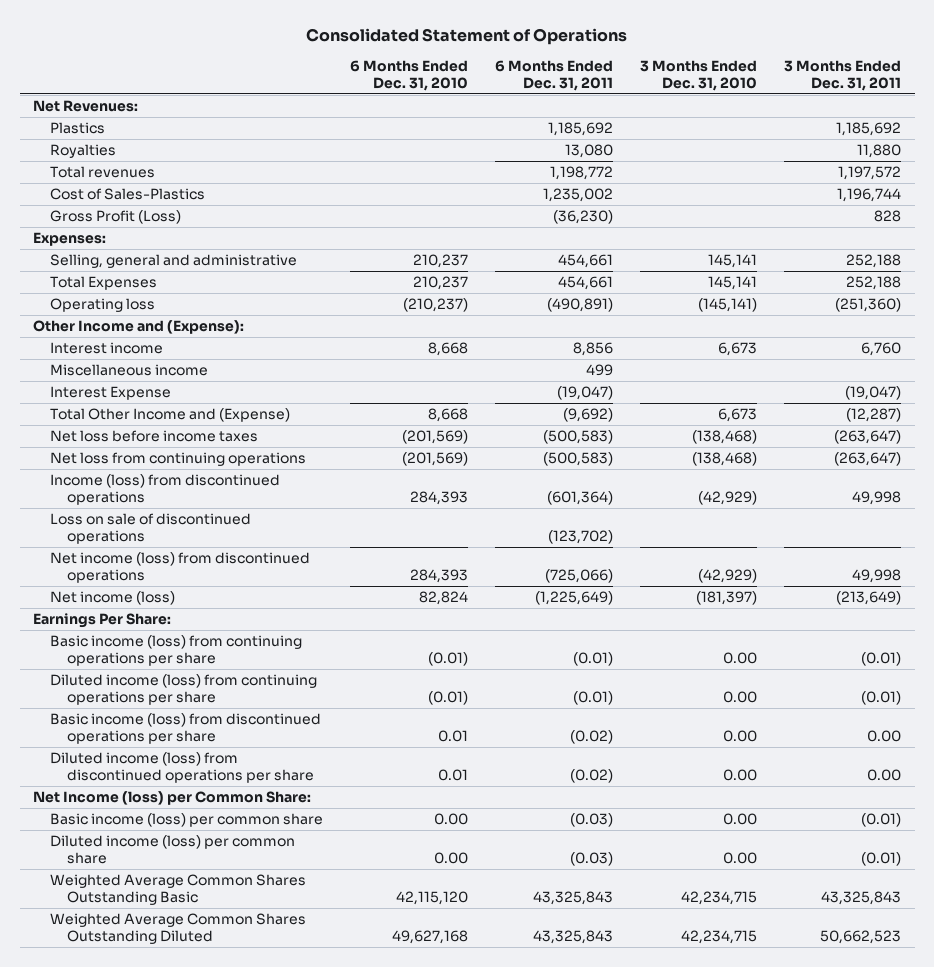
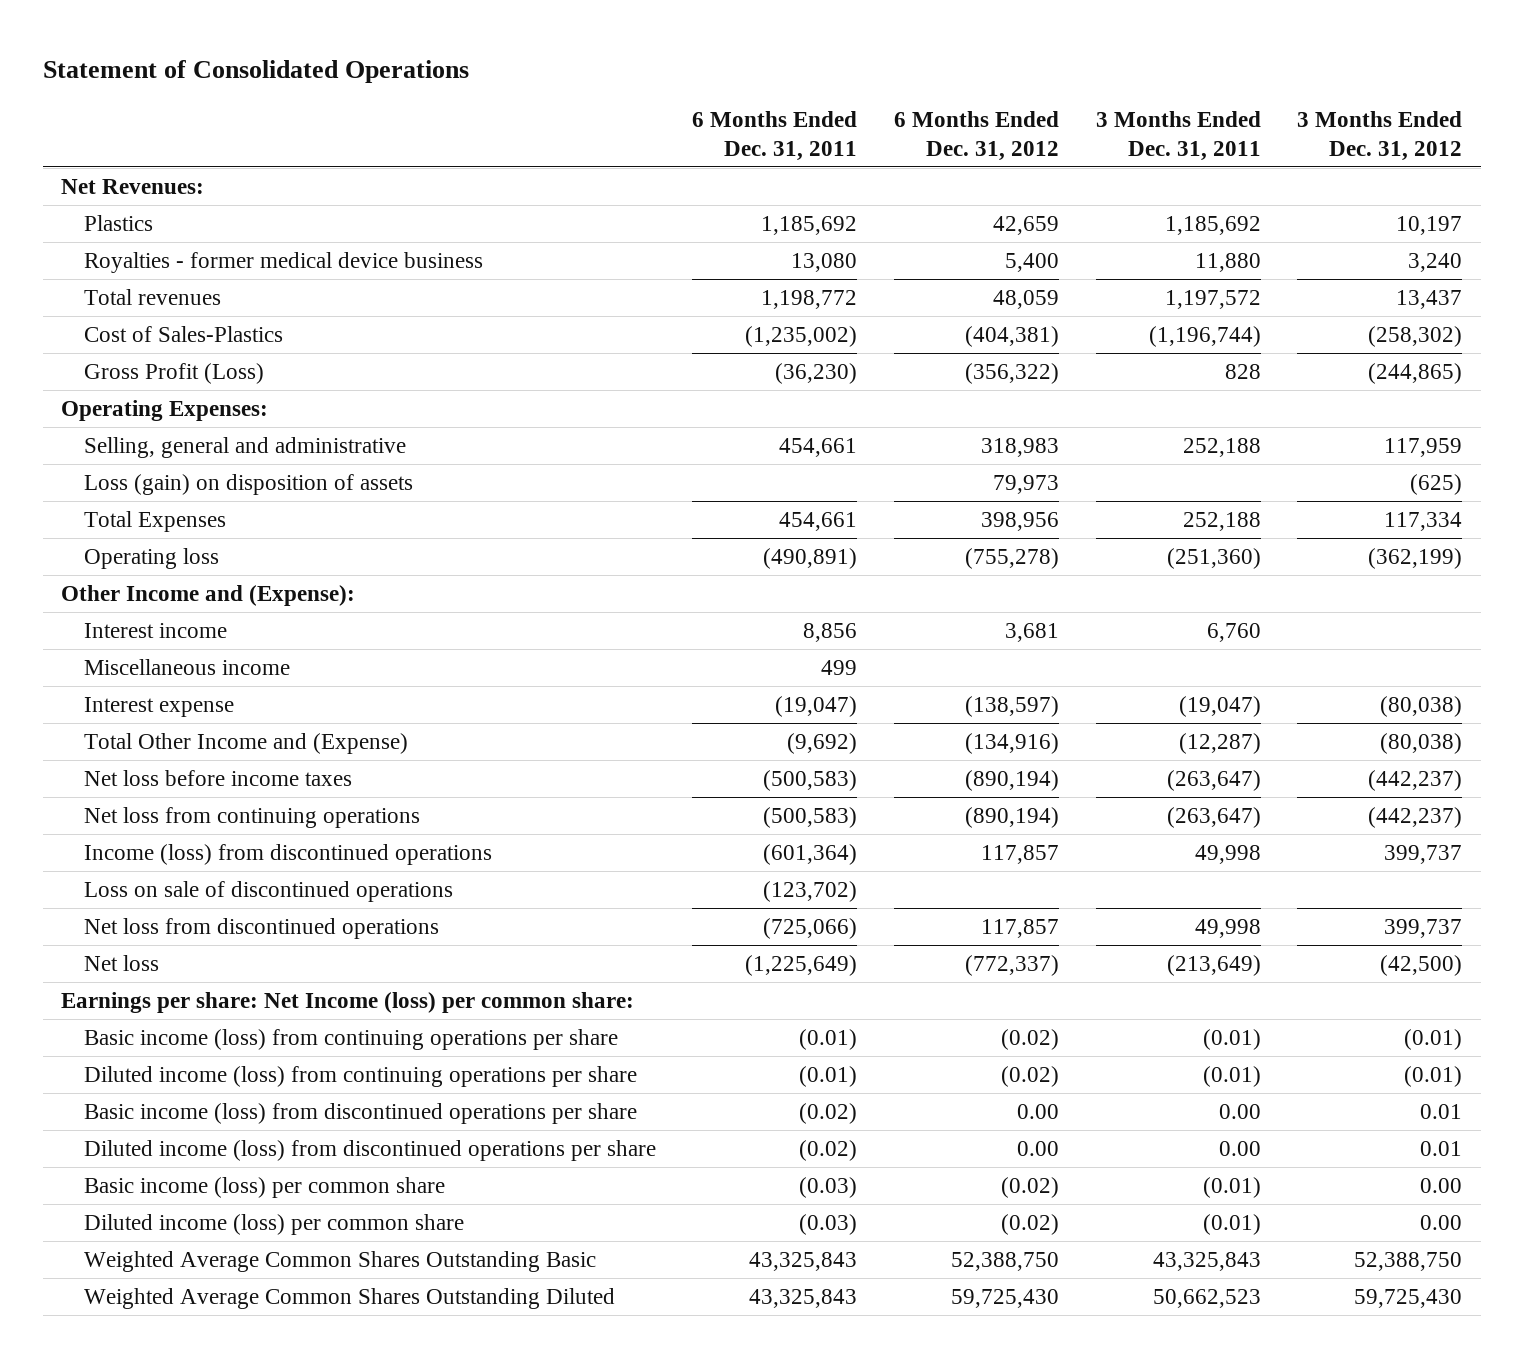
- Consolidated Statement of Operations
+ Statement of Consolidated Operations
- | 6 Months Ended Dec. 31, 2010 | 6 Months Ended Dec. 31, 2011 | 3 Months Ended Dec. 31, 2010 | 3 Months Ended Dec. 31, 2011
+ | 6 Months Ended Dec. 31, 2011 | 6 Months Ended Dec. 31, 2012 | 3 Months Ended Dec. 31, 2011 | 3 Months Ended Dec. 31, 2012
- Royalties | | 13,080 | | 11,880
+ Royalties - former medical device business | 13,080 | 5,400 | 11,880 | 3,240
- Cost of Sales-Plastics | | 1,235,002 | | 1,196,744
+ Cost of Sales-Plastics | (1,235,002) | (404,381) | (1,196,744) | (258,302)
- Expenses:
+ Operating Expenses:
+ Loss (gain) on disposition of assets | | 79,973 | | (625)
- Interest Expense | | (19,047) | | (19,047)
+ Interest expense | (19,047) | (138,597) | (19,047) | (80,038)
- Net income (loss) from discontinued operations | 284,393 | (725,066) | (42,929) | 49,998
- Net income (loss) | 82,824 | (1,225,649) | (181,397) | (213,649)
- Earnings Per Share:
+ Net loss from discontinued operations | (725,066) | 117,857 | 49,998 | 399,737
+ Net loss | (1,225,649) | (772,337) | (213,649) | (42,500)
+ Earnings per share: Net Income (loss) per common share:
- Net Income (loss) per Common Share:

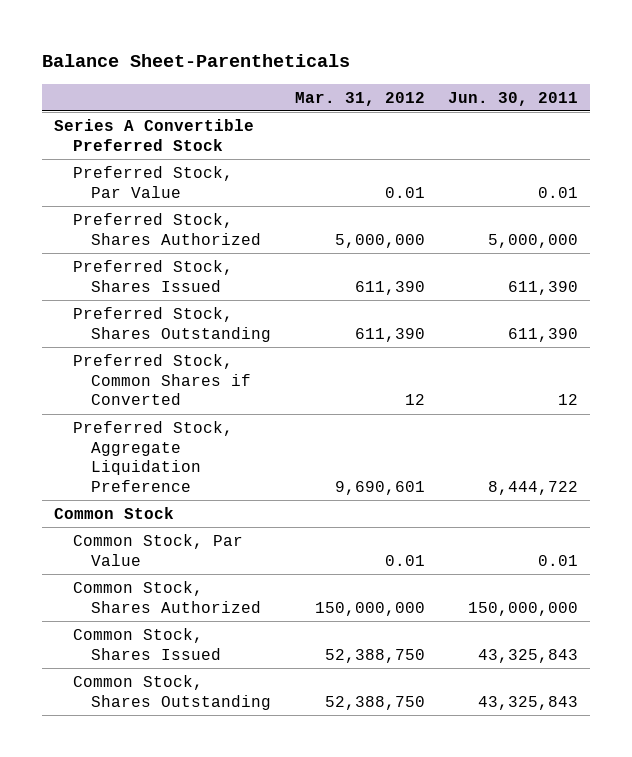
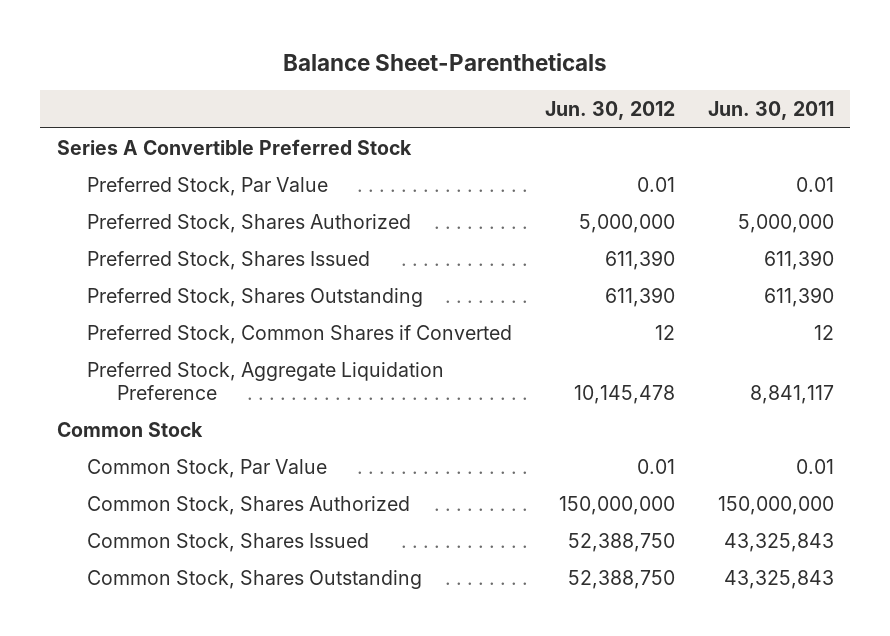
- | Mar. 31, 2012 | Jun. 30, 2011
+ | Jun. 30, 2012 | Jun. 30, 2011
- Preferred Stock, Aggregate Liquidation Preference | 9,690,601 | 8,444,722
+ Preferred Stock, Aggregate Liquidation Preference | 10,145,478 | 8,841,117

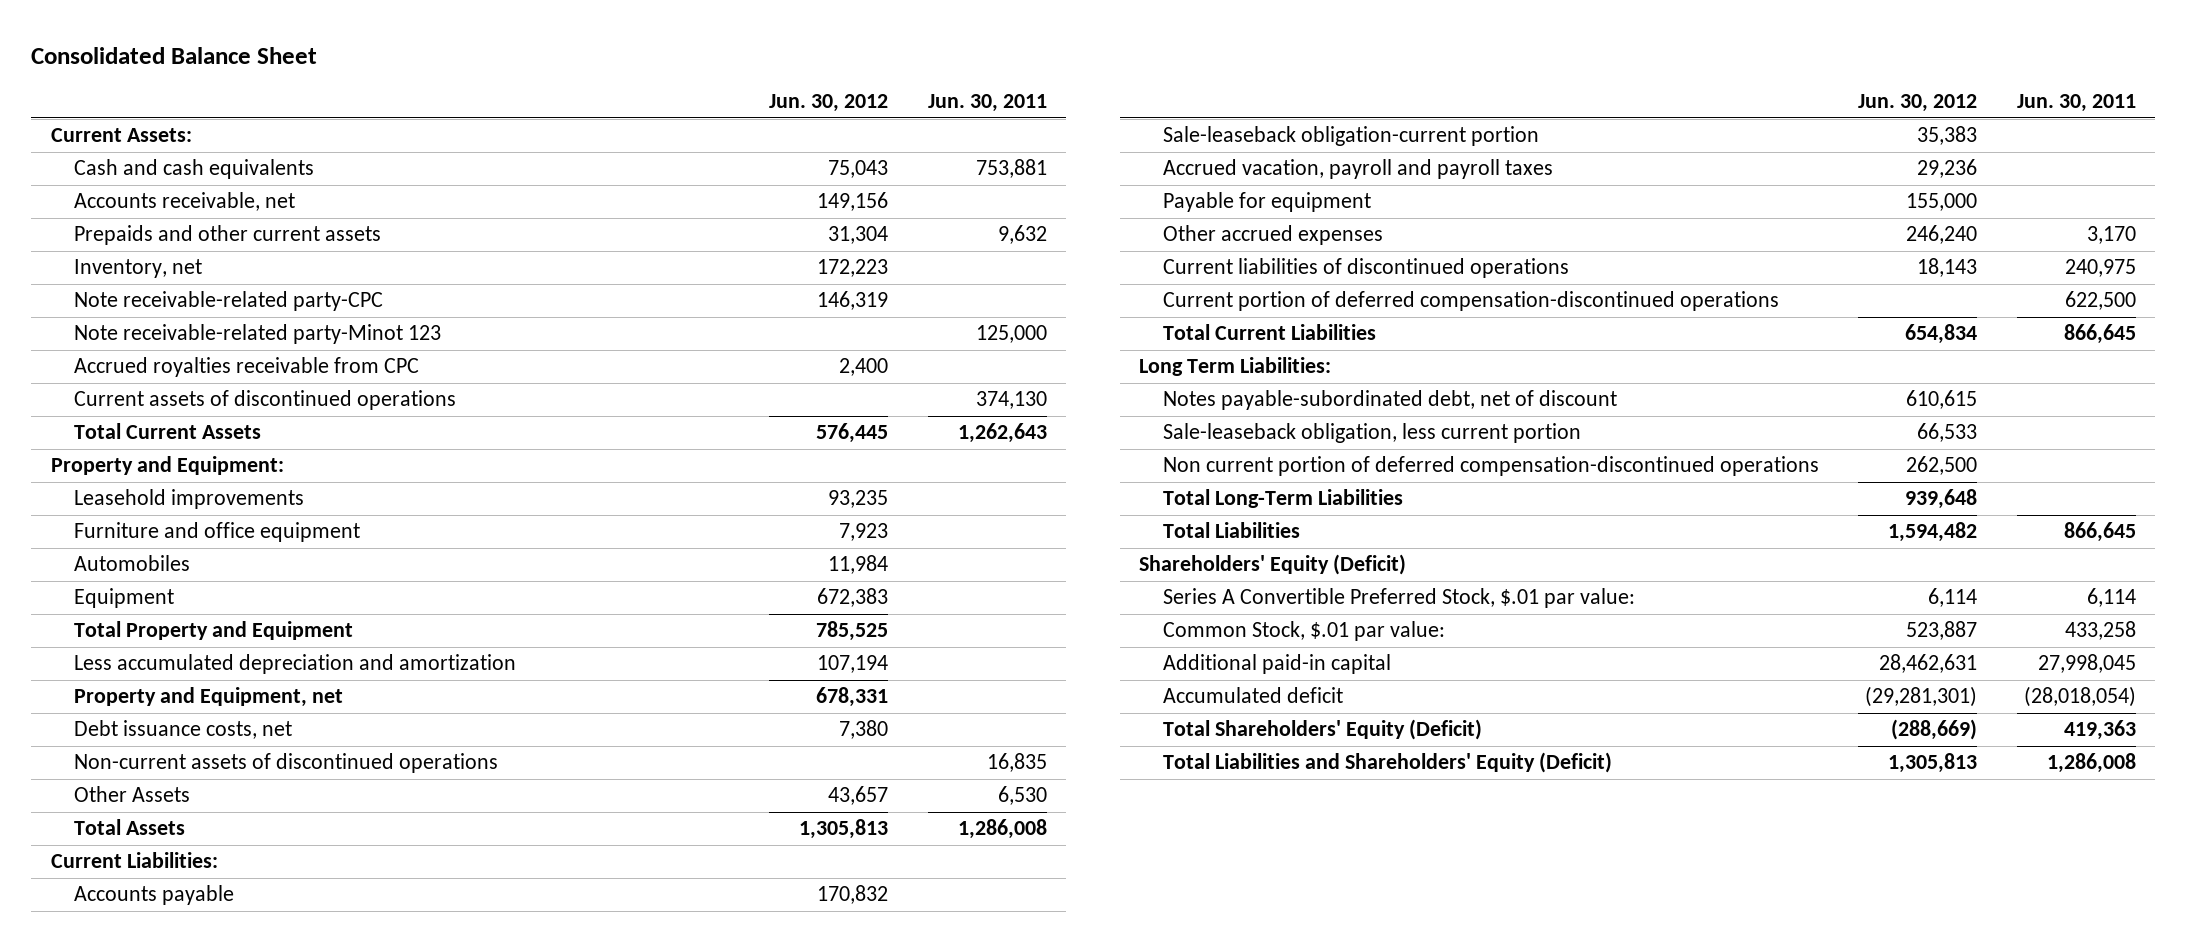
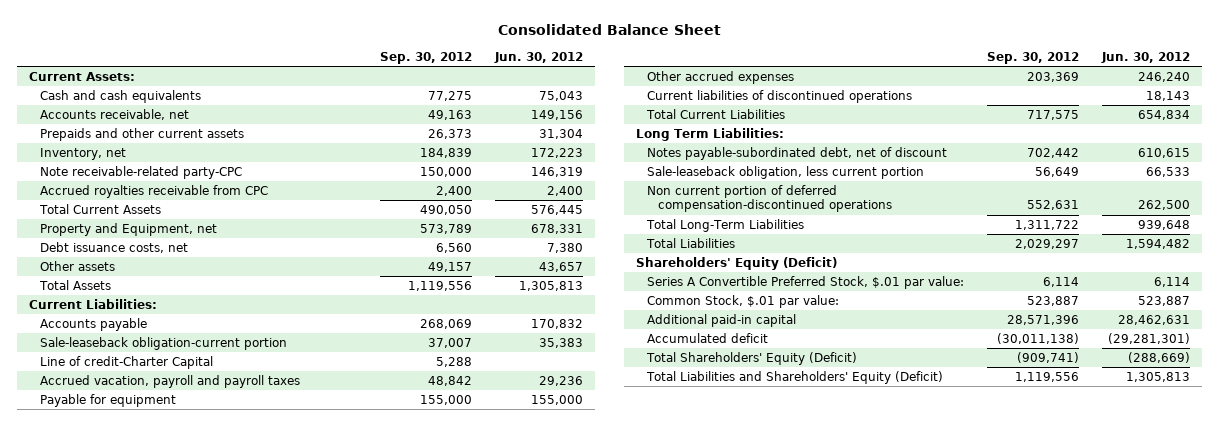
- | Jun. 30, 2012 | Jun. 30, 2011
+ | Sep. 30, 2012 | Jun. 30, 2012
- Note receivable-related party-Minot 123 | | 125,000
- Current assets of discontinued operations | | 374,130
- Property and Equipment:
- Leasehold improvements | 93,235 |
- Furniture and office equipment | 7,923 |
- Automobiles | 11,984 |
- Equipment | 672,383 |
- Total Property and Equipment | 785,525 |
- Less accumulated depreciation and amortization | 107,194 |
- Non-current assets of discontinued operations | | 16,835
- Other Assets | 43,657 | 6,530
+ Other assets | 49,157 | 43,657
+ Line of credit-Charter Capital | 5,288 |
- Current portion of deferred compensation-discontinued operations | | 622,500

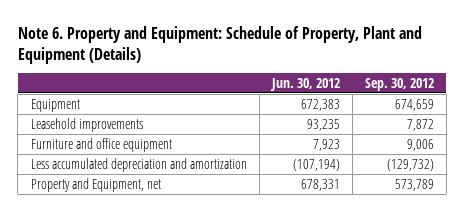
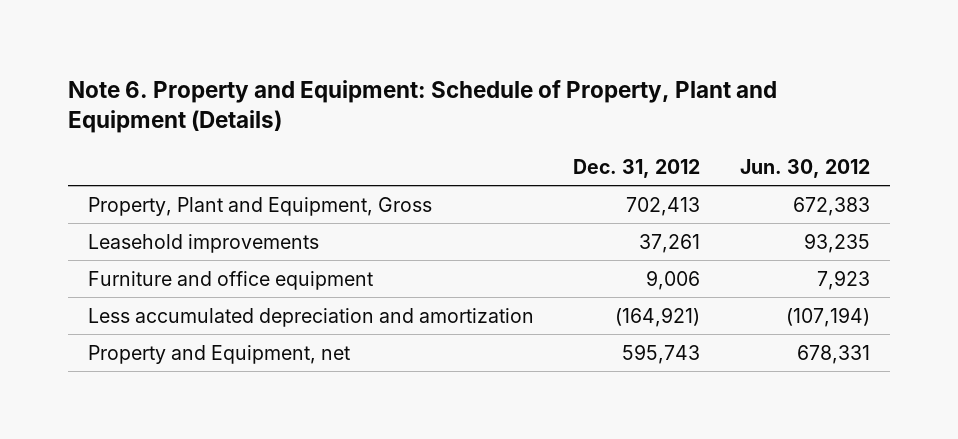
- | Jun. 30, 2012 | Sep. 30, 2012
+ | Dec. 31, 2012 | Jun. 30, 2012
- Equipment | 672,383 | 674,659
+ Property, Plant and Equipment, Gross | 702,413 | 672,383

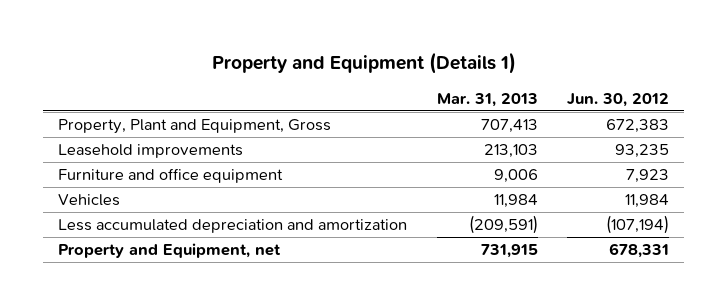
- Note 6. Property and Equipment: Schedule of Property, Plant and Equipment (Details)
+ Property and Equipment (Details 1)
- | Dec. 31, 2012 | Jun. 30, 2012
+ | Mar. 31, 2013 | Jun. 30, 2012
+ Vehicles | 11,984 | 11,984

